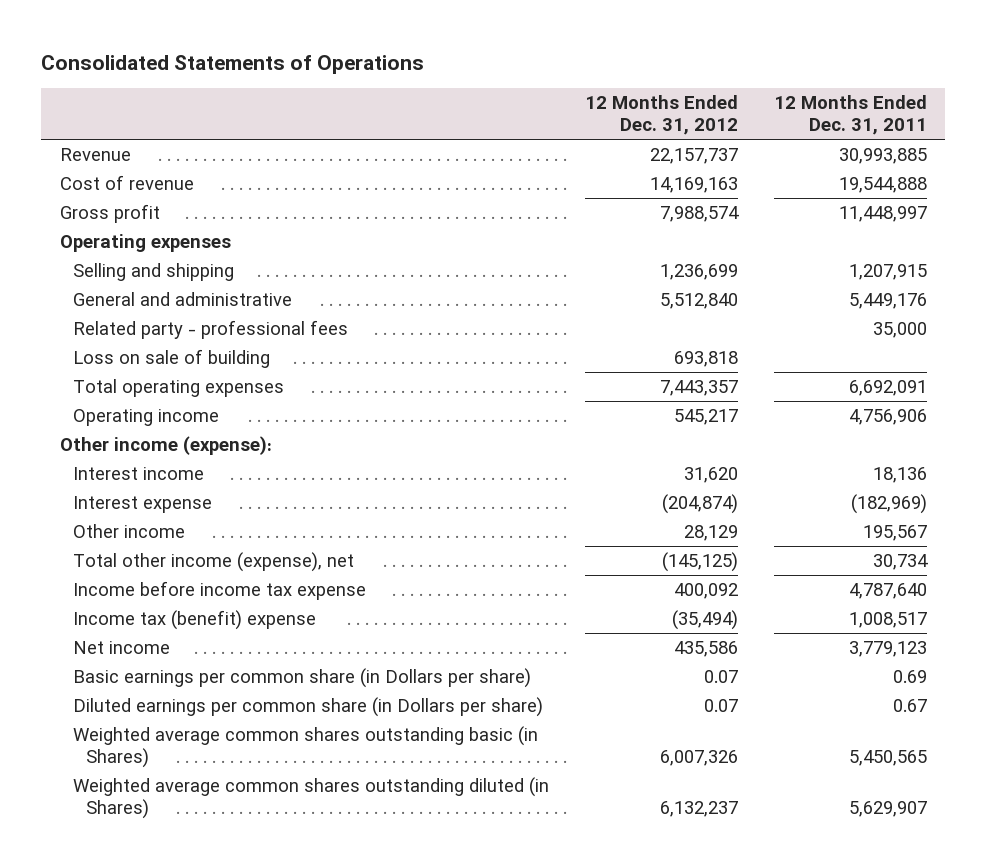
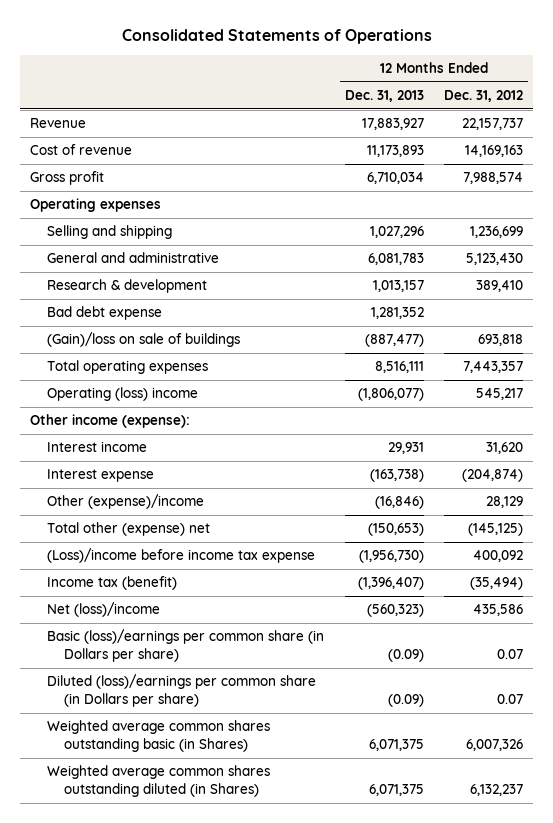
- | 12 Months Ended Dec. 31, 2012 | 12 Months Ended Dec. 31, 2011
+ | 12 Months Ended Dec. 31, 2013 | 12 Months Ended Dec. 31, 2012
- General and administrative | 5,512,840 | 5,449,176
- Related party - professional fees | | 35,000
- Loss on sale of building | 693,818 |
+ General and administrative | 6,081,783 | 5,123,430
+ Research & development | 1,013,157 | 389,410
+ Bad debt expense | 1,281,352 |
+ (Gain)/loss on sale of buildings | (887,477) | 693,818
- Operating income | 545,217 | 4,756,906
+ Operating (loss) income | (1,806,077) | 545,217
- Other income | 28,129 | 195,567
- Total other income (expense), net | (145,125) | 30,734
- Income before income tax expense | 400,092 | 4,787,640
- Income tax (benefit) expense | (35,494) | 1,008,517
- Net income | 435,586 | 3,779,123
- Basic earnings per common share (in Dollars per share) | 0.07 | 0.69
- Diluted earnings per common share (in Dollars per share) | 0.07 | 0.67
+ Other (expense)/income | (16,846) | 28,129
+ Total other (expense) net | (150,653) | (145,125)
+ (Loss)/income before income tax expense | (1,956,730) | 400,092
+ Income tax (benefit) | (1,396,407) | (35,494)
+ Net (loss)/income | (560,323) | 435,586
+ Basic (loss)/earnings per common share (in Dollars per share) | (0.09) | 0.07
+ Diluted (loss)/earnings per common share (in Dollars per share) | (0.09) | 0.07

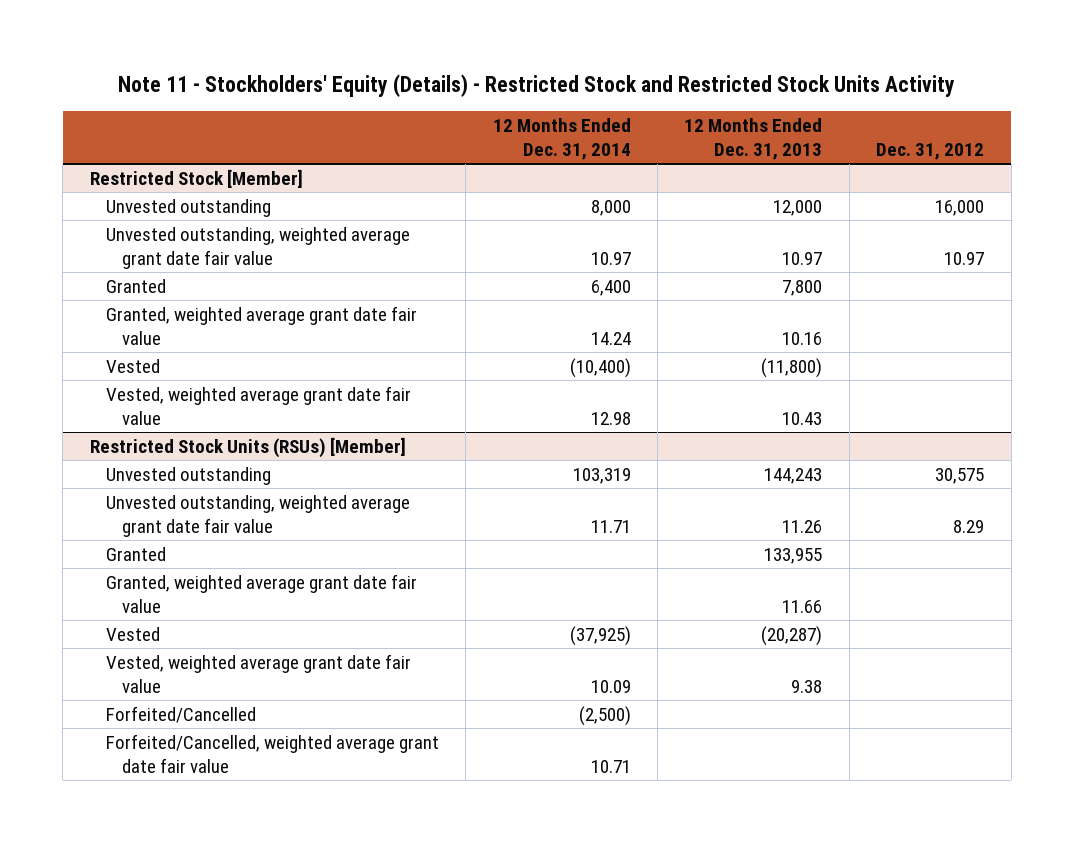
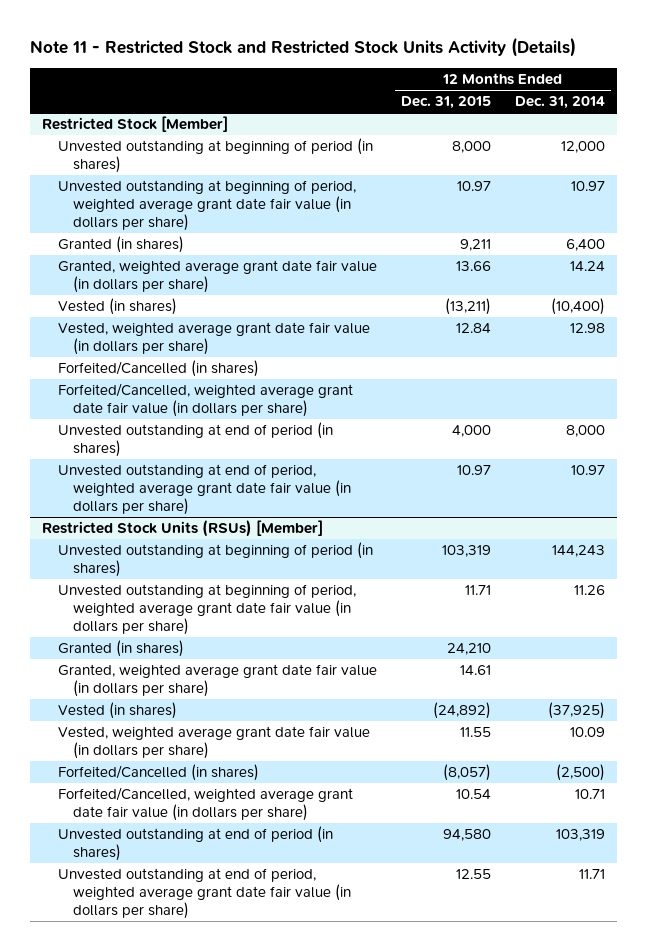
- Note 11 - Stockholders' Equity (Details) - Restricted Stock and Restricted Stock Units Activity
+ Note 11 - Restricted Stock and Restricted Stock Units Activity (Details)
- | 12 Months Ended Dec. 31, 2014 | 12 Months Ended Dec. 31, 2013 | Dec. 31, 2012
+ | 12 Months Ended Dec. 31, 2015 | 12 Months Ended Dec. 31, 2014
@ Restricted Stock [Member]
- Unvested outstanding | 8,000 | 12,000 | 16,000
- Unvested outstanding, weighted average grant date fair value | 10.97 | 10.97 | 10.97
- Granted | 6,400 | 7,800 |
- Granted, weighted average grant date fair value | 14.24 | 10.16 |
- Vested | (10,400) | (11,800) |
- Vested, weighted average grant date fair value | 12.98 | 10.43 |
+ Unvested outstanding at beginning of period (in shares) | 8,000 | 12,000
+ Unvested outstanding at beginning of period, weighted average grant date fair value (in dollars per share) | 10.97 | 10.97
+ Granted (in shares) | 9,211 | 6,400
+ Granted, weighted average grant date fair value (in dollars per share) | 13.66 | 14.24
+ Vested (in shares) | (13,211) | (10,400)
+ Vested, weighted average grant date fair value (in dollars per share) | 12.84 | 12.98
+ Forfeited/Cancelled (in shares)
+ Forfeited/Cancelled, weighted average grant date fair value (in dollars per share)
+ Unvested outstanding at end of period (in shares) | 4,000 | 8,000
+ Unvested outstanding at end of period, weighted average grant date fair value (in dollars per share) | 10.97 | 10.97
@ Restricted Stock Units (RSUs) [Member]
- Unvested outstanding | 103,319 | 144,243 | 30,575
- Unvested outstanding, weighted average grant date fair value | 11.71 | 11.26 | 8.29
- Granted | | 133,955 |
- Granted, weighted average grant date fair value | | 11.66 |
- Vested | (37,925) | (20,287) |
- Vested, weighted average grant date fair value | 10.09 | 9.38 |
- Forfeited/Cancelled | (2,500) | |
- Forfeited/Cancelled, weighted average grant date fair value | 10.71 | |
+ Unvested outstanding at beginning of period (in shares) | 103,319 | 144,243
+ Unvested outstanding at beginning of period, weighted average grant date fair value (in dollars per share) | 11.71 | 11.26
+ Granted (in shares) | 24,210 |
+ Granted, weighted average grant date fair value (in dollars per share) | 14.61 |
+ Vested (in shares) | (24,892) | (37,925)
+ Vested, weighted average grant date fair value (in dollars per share) | 11.55 | 10.09
+ Forfeited/Cancelled (in shares) | (8,057) | (2,500)
+ Forfeited/Cancelled, weighted average grant date fair value (in dollars per share) | 10.54 | 10.71
+ Unvested outstanding at end of period (in shares) | 94,580 | 103,319
+ Unvested outstanding at end of period, weighted average grant date fair value (in dollars per share) | 12.55 | 11.71

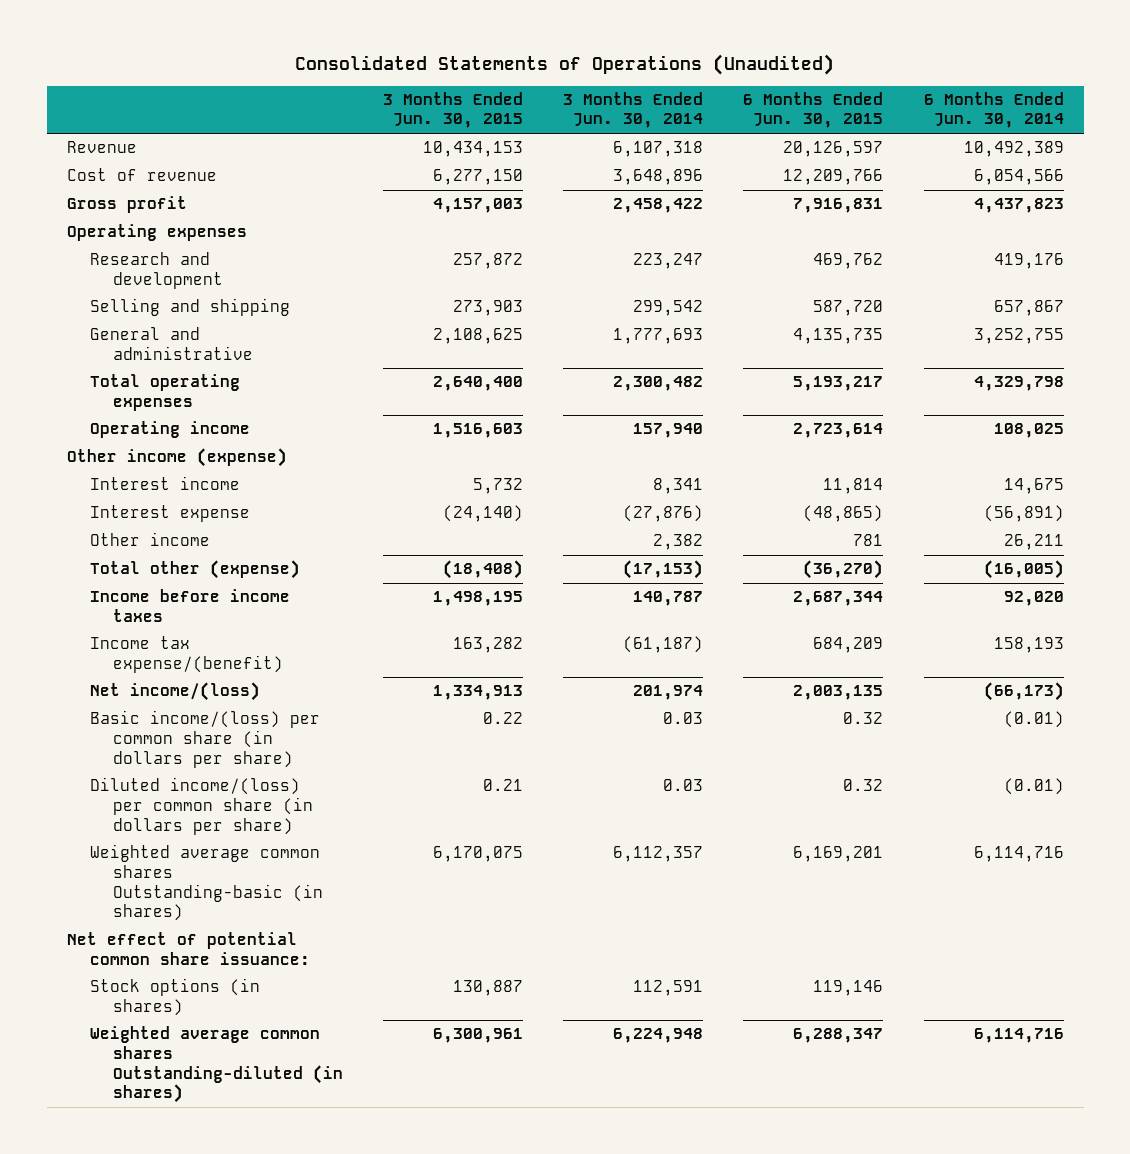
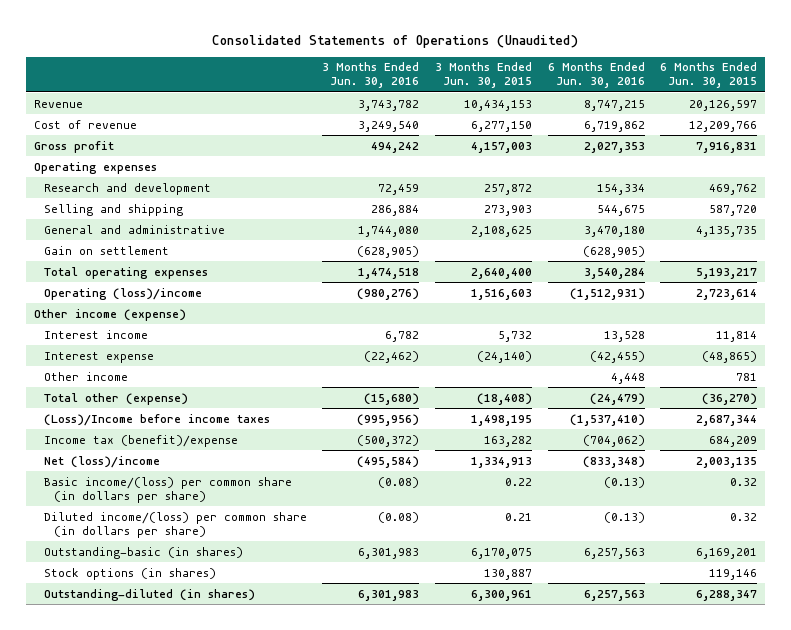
- | 3 Months Ended Jun. 30, 2015 | 3 Months Ended Jun. 30, 2014 | 6 Months Ended Jun. 30, 2015 | 6 Months Ended Jun. 30, 2014
+ | 3 Months Ended Jun. 30, 2016 | 3 Months Ended Jun. 30, 2015 | 6 Months Ended Jun. 30, 2016 | 6 Months Ended Jun. 30, 2015
+ Gain on settlement | (628,905) | | (628,905) |
- Operating income | 1,516,603 | 157,940 | 2,723,614 | 108,025
+ Operating (loss)/income | (980,276) | 1,516,603 | (1,512,931) | 2,723,614
- Income before income taxes | 1,498,195 | 140,787 | 2,687,344 | 92,020
- Income tax expense/(benefit) | 163,282 | (61,187) | 684,209 | 158,193
- Net income/(loss) | 1,334,913 | 201,974 | 2,003,135 | (66,173)
+ (Loss)/Income before income taxes | (995,956) | 1,498,195 | (1,537,410) | 2,687,344
+ Income tax (benefit)/expense | (500,372) | 163,282 | (704,062) | 684,209
+ Net (loss)/income | (495,584) | 1,334,913 | (833,348) | 2,003,135
- Weighted average common shares Outstanding-basic (in shares) | 6,170,075 | 6,112,357 | 6,169,201 | 6,114,716
- Net effect of potential common share issuance:
+ Outstanding-basic (in shares) | 6,301,983 | 6,170,075 | 6,257,563 | 6,169,201
- Weighted average common shares Outstanding-diluted (in shares) | 6,300,961 | 6,224,948 | 6,288,347 | 6,114,716
+ Outstanding-diluted (in shares) | 6,301,983 | 6,300,961 | 6,257,563 | 6,288,347

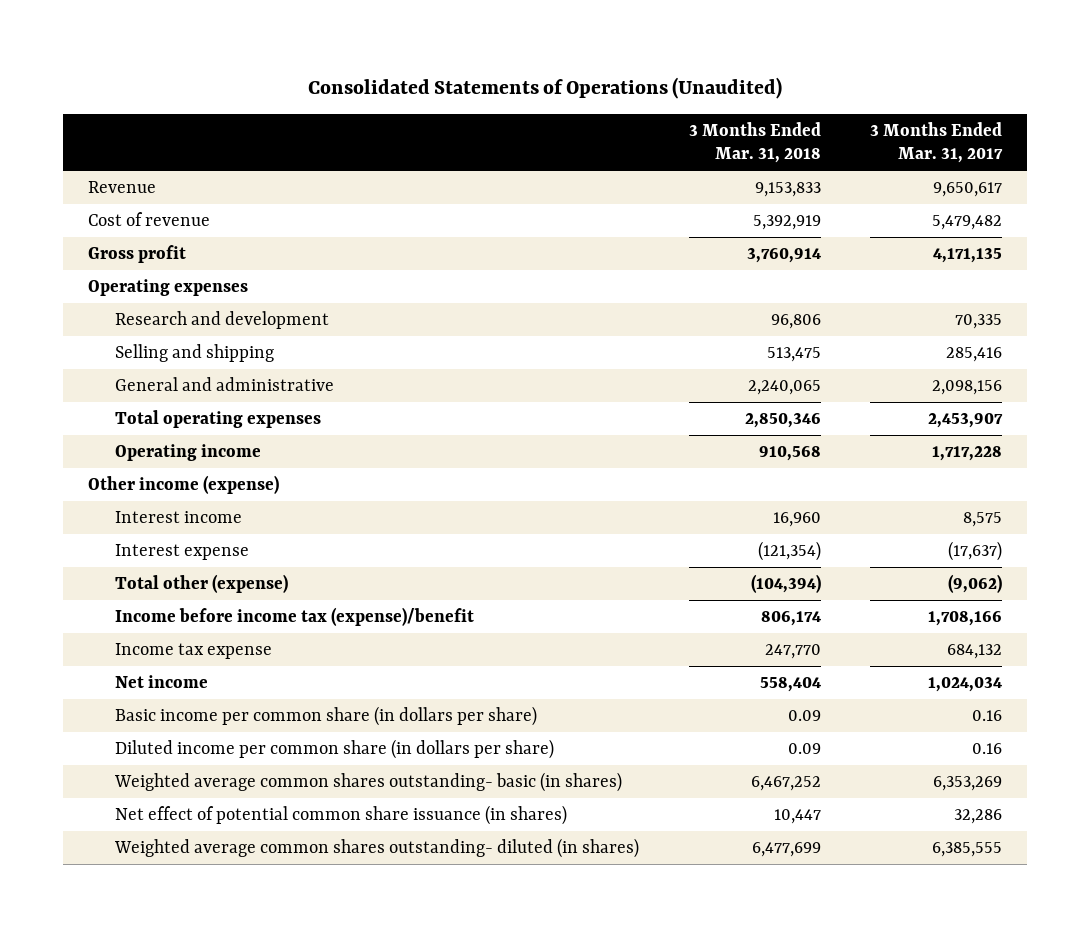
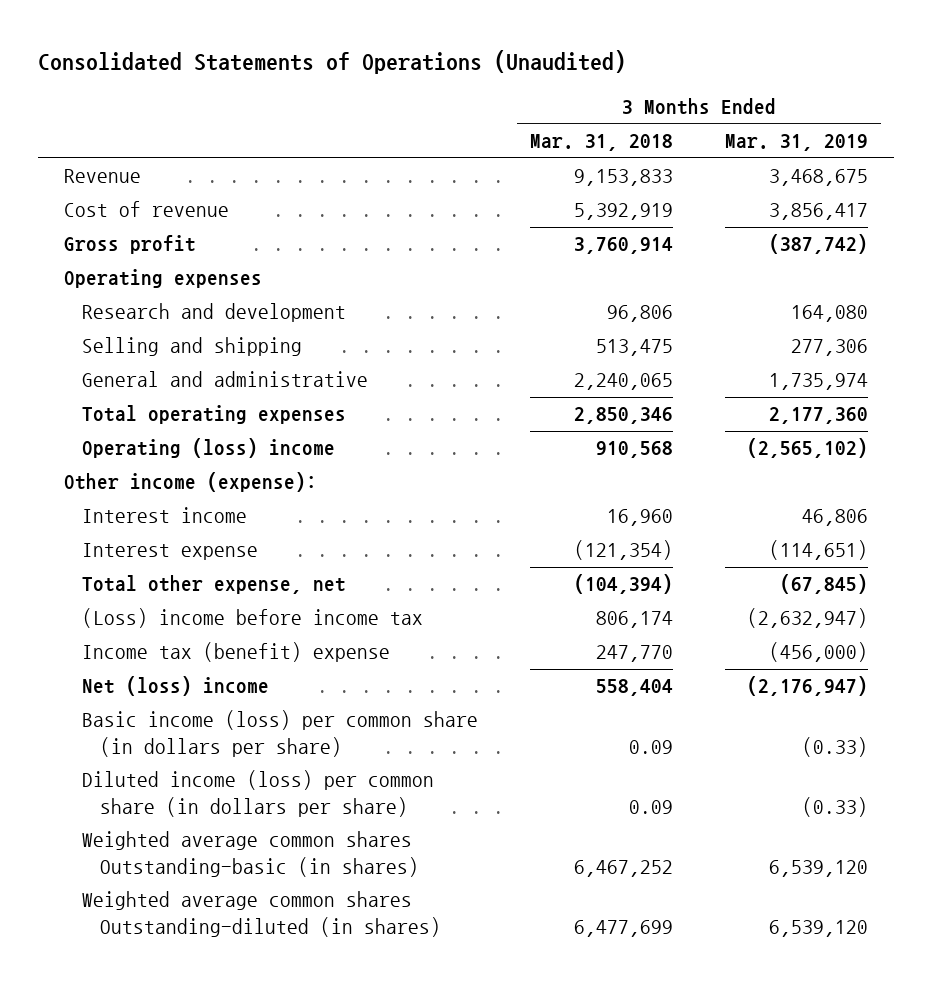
- | 3 Months Ended Mar. 31, 2018 | 3 Months Ended Mar. 31, 2017
+ | 3 Months Ended Mar. 31, 2018 | 3 Months Ended Mar. 31, 2019
- Operating income | 910,568 | 1,717,228
- Other income (expense)
+ Operating (loss) income | 910,568 | (2,565,102)
+ Other income (expense):
- Total other (expense) | (104,394) | (9,062)
- Income before income tax (expense)/benefit | 806,174 | 1,708,166
- Income tax expense | 247,770 | 684,132
- Net income | 558,404 | 1,024,034
- Basic income per common share (in dollars per share) | 0.09 | 0.16
- Diluted income per common share (in dollars per share) | 0.09 | 0.16
- Weighted average common shares outstanding- basic (in shares) | 6,467,252 | 6,353,269
- Net effect of potential common share issuance (in shares) | 10,447 | 32,286
- Weighted average common shares outstanding- diluted (in shares) | 6,477,699 | 6,385,555
+ Total other expense, net | (104,394) | (67,845)
+ (Loss) income before income tax | 806,174 | (2,632,947)
+ Income tax (benefit) expense | 247,770 | (456,000)
+ Net (loss) income | 558,404 | (2,176,947)
+ Basic income (loss) per common share (in dollars per share) | 0.09 | (0.33)
+ Diluted income (loss) per common share (in dollars per share) | 0.09 | (0.33)
+ Weighted average common shares Outstanding-basic (in shares) | 6,467,252 | 6,539,120
+ Weighted average common shares Outstanding-diluted (in shares) | 6,477,699 | 6,539,120

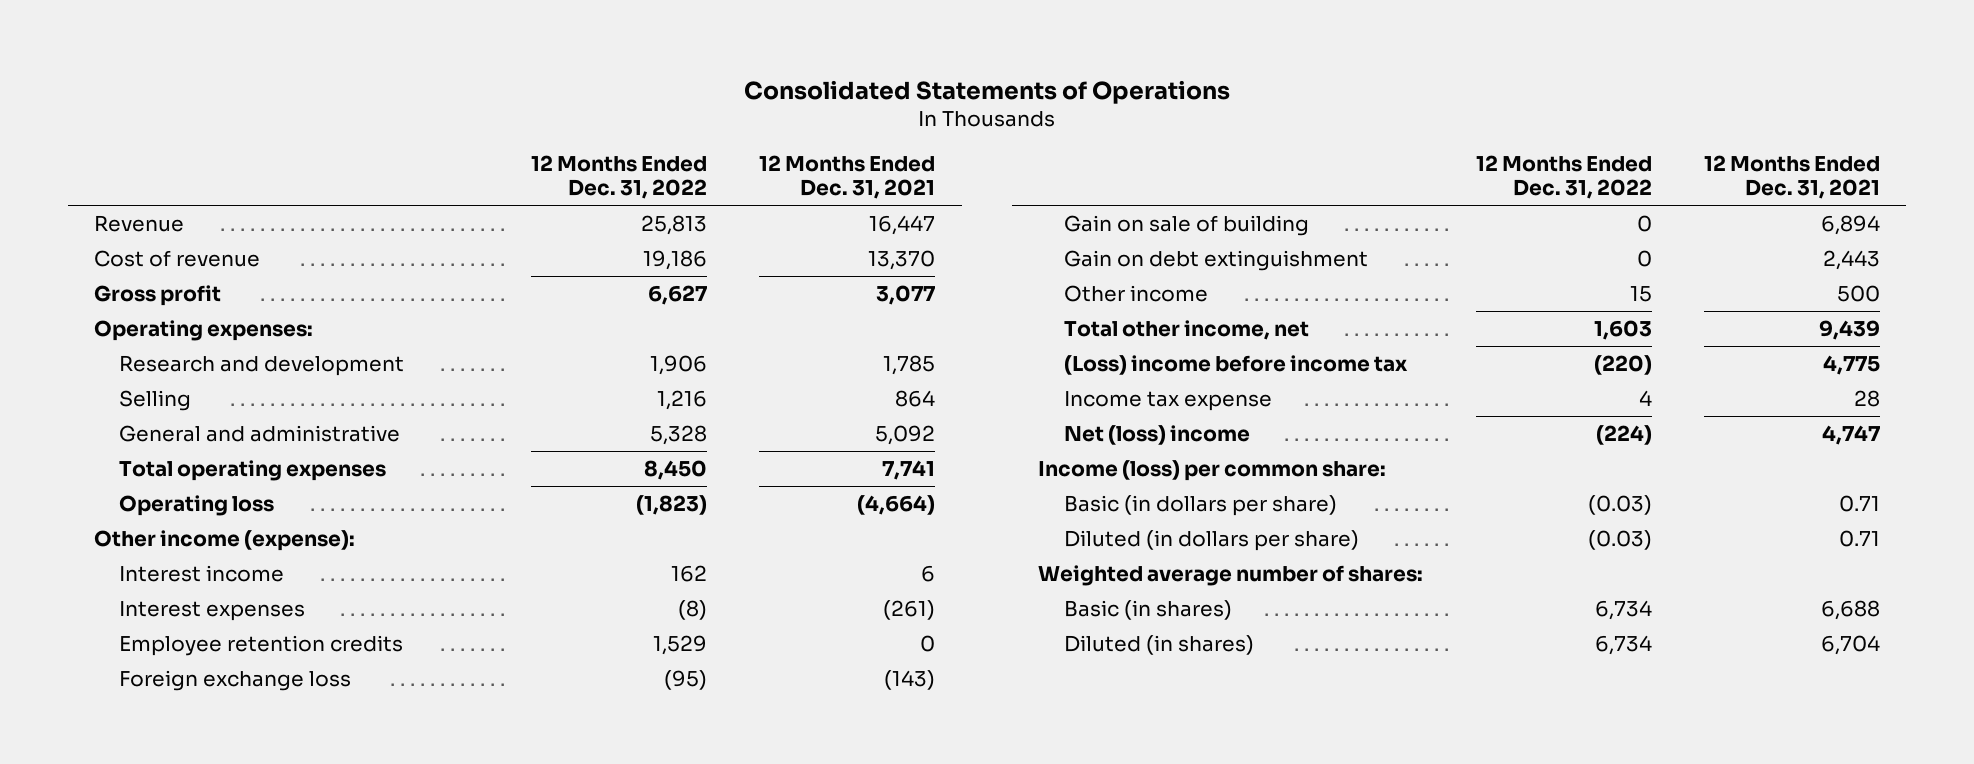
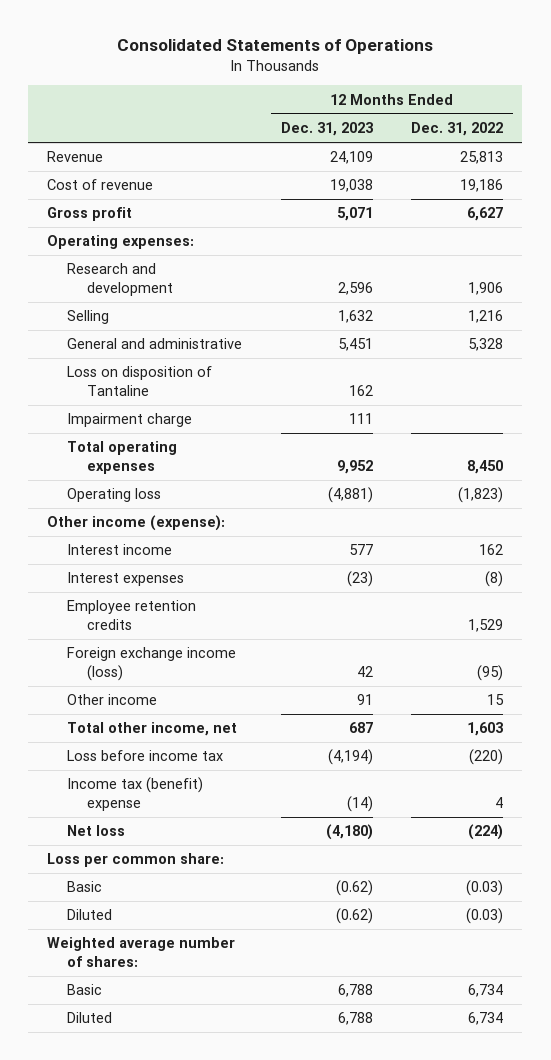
- | 12 Months Ended Dec. 31, 2022 | 12 Months Ended Dec. 31, 2021
+ | 12 Months Ended Dec. 31, 2023 | 12 Months Ended Dec. 31, 2022
+ Loss on disposition of Tantaline | 162 |
+ Impairment charge | 111 |
- Foreign exchange loss | (95) | (143)
- Gain on sale of building | 0 | 6,894
- Gain on debt extinguishment | 0 | 2,443
+ Foreign exchange income (loss) | 42 | (95)
- (Loss) income before income tax | (220) | 4,775
- Income tax expense | 4 | 28
- Net (loss) income | (224) | 4,747
- Income (loss) per common share:
- Basic (in dollars per share) | (0.03) | 0.71
- Diluted (in dollars per share) | (0.03) | 0.71
+ Loss before income tax | (4,194) | (220)
+ Income tax (benefit) expense | (14) | 4
+ Net loss | (4,180) | (224)
+ Loss per common share:
+ Basic | (0.62) | (0.03)
+ Diluted | (0.62) | (0.03)
- Basic (in shares) | 6,734 | 6,688
- Diluted (in shares) | 6,734 | 6,704
+ Basic | 6,788 | 6,734
+ Diluted | 6,788 | 6,734

